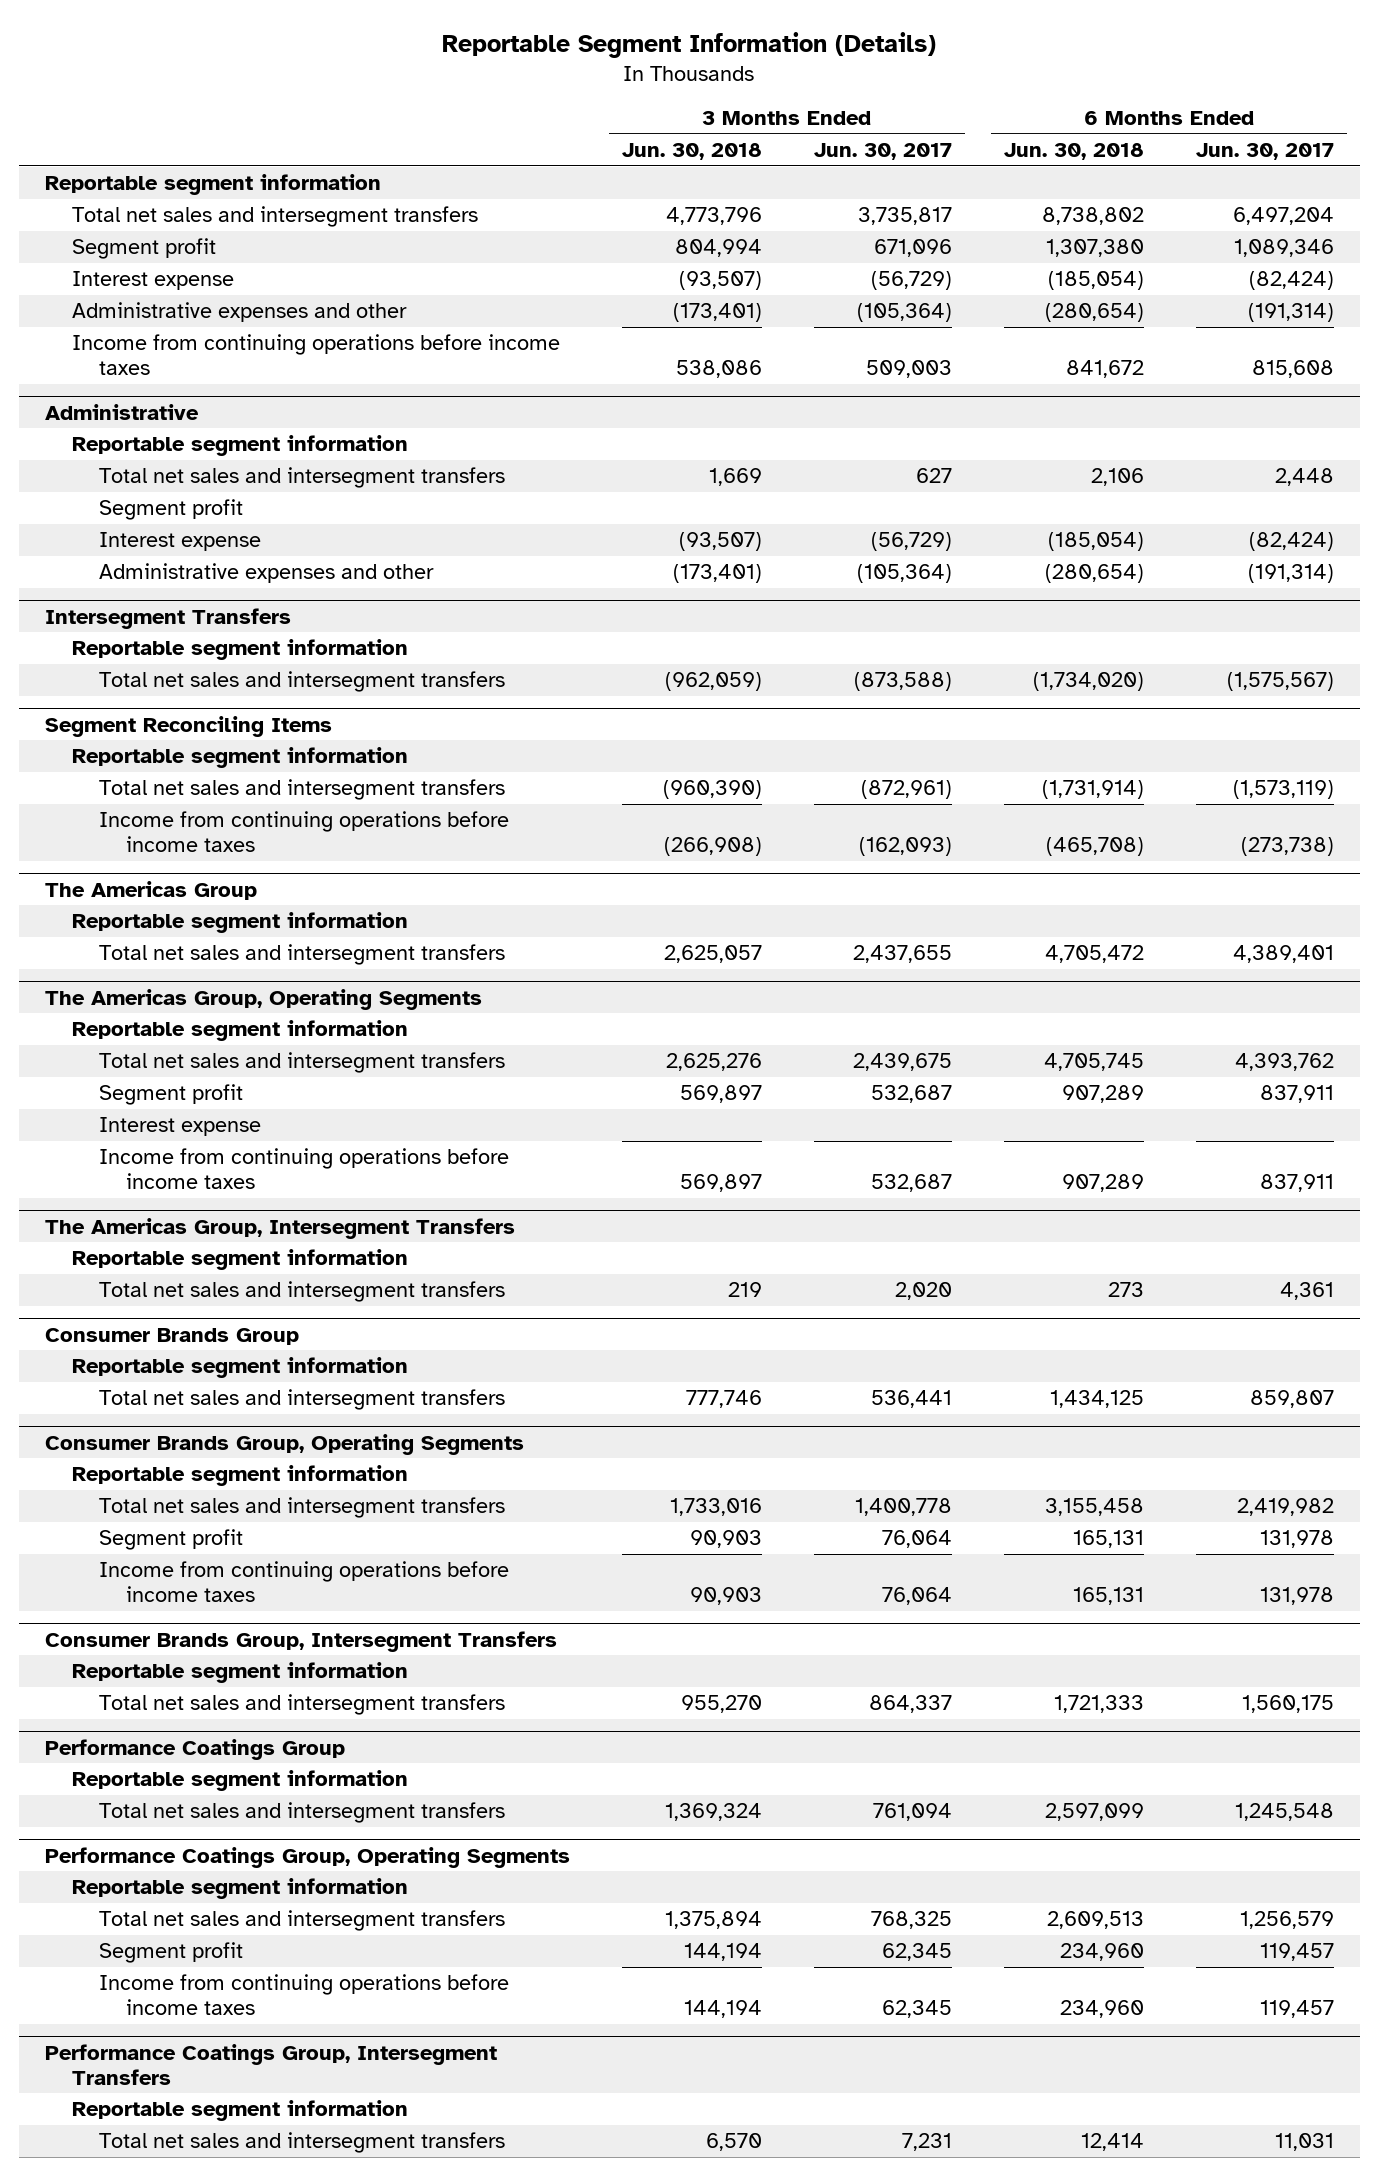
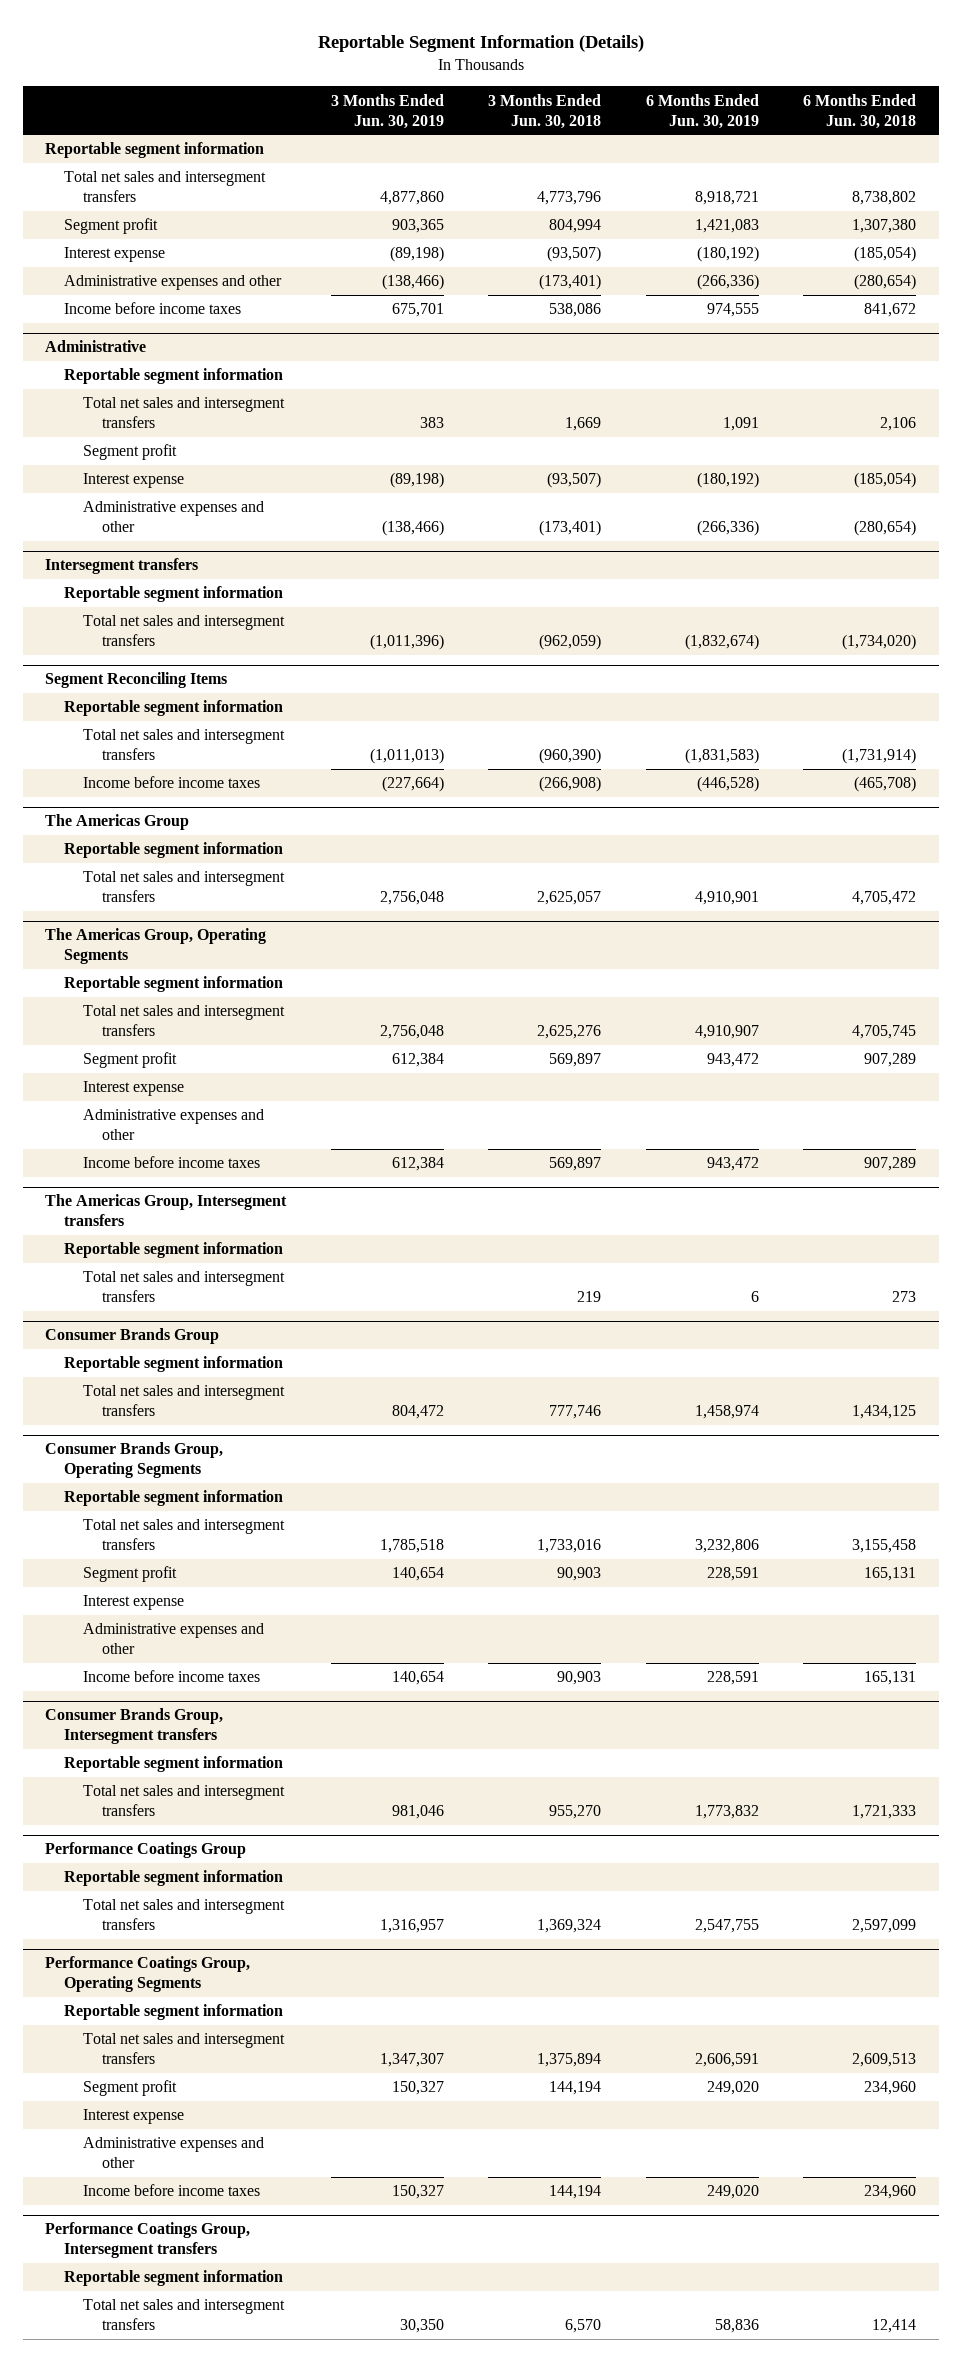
- | 3 Months Ended Jun. 30, 2018 | 3 Months Ended Jun. 30, 2017 | 6 Months Ended Jun. 30, 2018 | 6 Months Ended Jun. 30, 2017
+ | 3 Months Ended Jun. 30, 2019 | 3 Months Ended Jun. 30, 2018 | 6 Months Ended Jun. 30, 2019 | 6 Months Ended Jun. 30, 2018
- Income from continuing operations before income taxes | 538,086 | 509,003 | 841,672 | 815,608
+ Income before income taxes | 675,701 | 538,086 | 974,555 | 841,672
- Intersegment Transfers
+ Intersegment transfers
@ Segment Reconciling Items
- Income from continuing operations before income taxes | (266,908) | (162,093) | (465,708) | (273,738)
+ Income before income taxes | (227,664) | (266,908) | (446,528) | (465,708)
@ The Americas Group, Operating Segments
- Income from continuing operations before income taxes | 569,897 | 532,687 | 907,289 | 837,911
- The Americas Group, Intersegment Transfers
@ The Americas Group, Operating Segments
+ Administrative expenses and other
+ Income before income taxes | 612,384 | 569,897 | 943,472 | 907,289
+ The Americas Group, Intersegment transfers
@ Consumer Brands Group, Operating Segments
- Income from continuing operations before income taxes | 90,903 | 76,064 | 165,131 | 131,978
- Consumer Brands Group, Intersegment Transfers
@ Consumer Brands Group, Operating Segments
+ Interest expense
+ Administrative expenses and other
+ Income before income taxes | 140,654 | 90,903 | 228,591 | 165,131
+ Consumer Brands Group, Intersegment transfers
@ Performance Coatings Group, Operating Segments
- Income from continuing operations before income taxes | 144,194 | 62,345 | 234,960 | 119,457
- Performance Coatings Group, Intersegment Transfers
@ Performance Coatings Group, Operating Segments
+ Interest expense
+ Administrative expenses and other
+ Income before income taxes | 150,327 | 144,194 | 249,020 | 234,960
+ Performance Coatings Group, Intersegment transfers

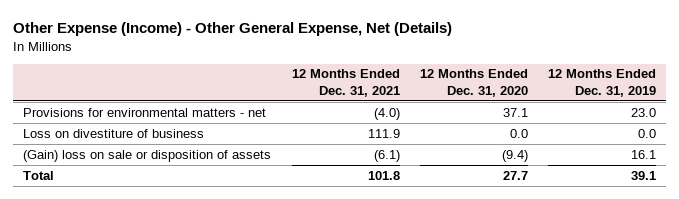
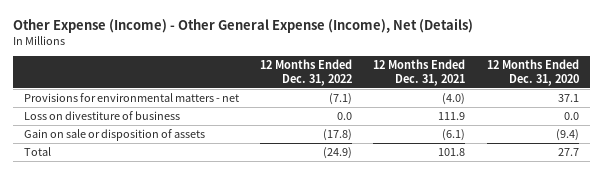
- Other Expense (Income) - Other General Expense, Net (Details)
+ Other Expense (Income) - Other General Expense (Income), Net (Details)
- | 12 Months Ended Dec. 31, 2021 | 12 Months Ended Dec. 31, 2020 | 12 Months Ended Dec. 31, 2019
+ | 12 Months Ended Dec. 31, 2022 | 12 Months Ended Dec. 31, 2021 | 12 Months Ended Dec. 31, 2020
- (Gain) loss on sale or disposition of assets | (6.1) | (9.4) | 16.1
+ Gain on sale or disposition of assets | (17.8) | (6.1) | (9.4)

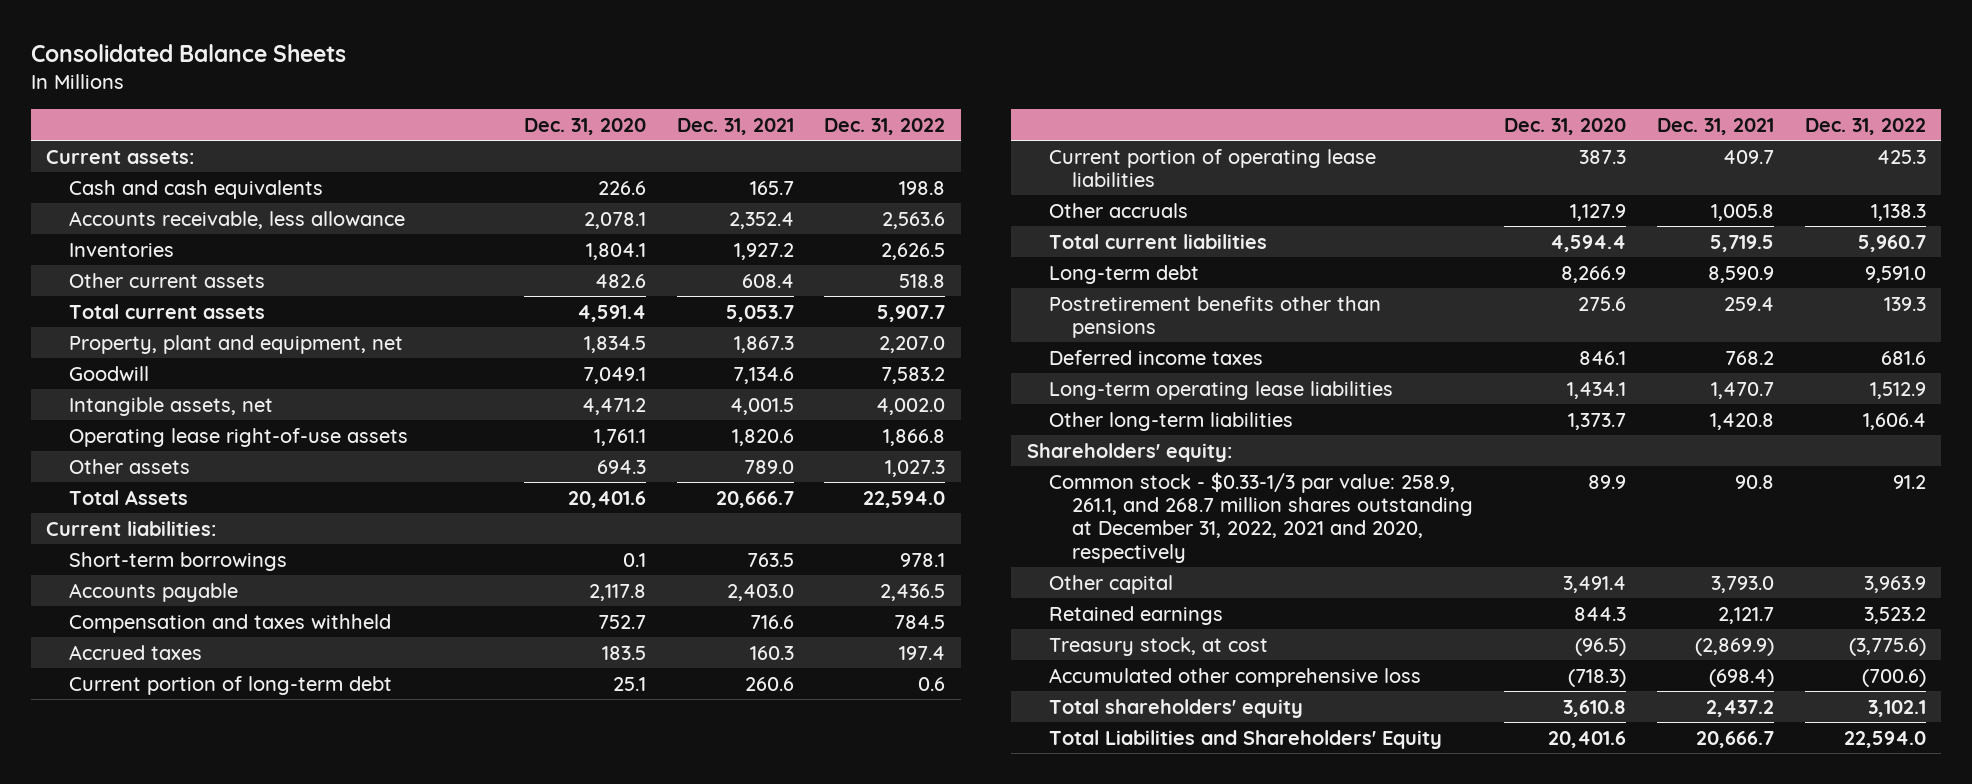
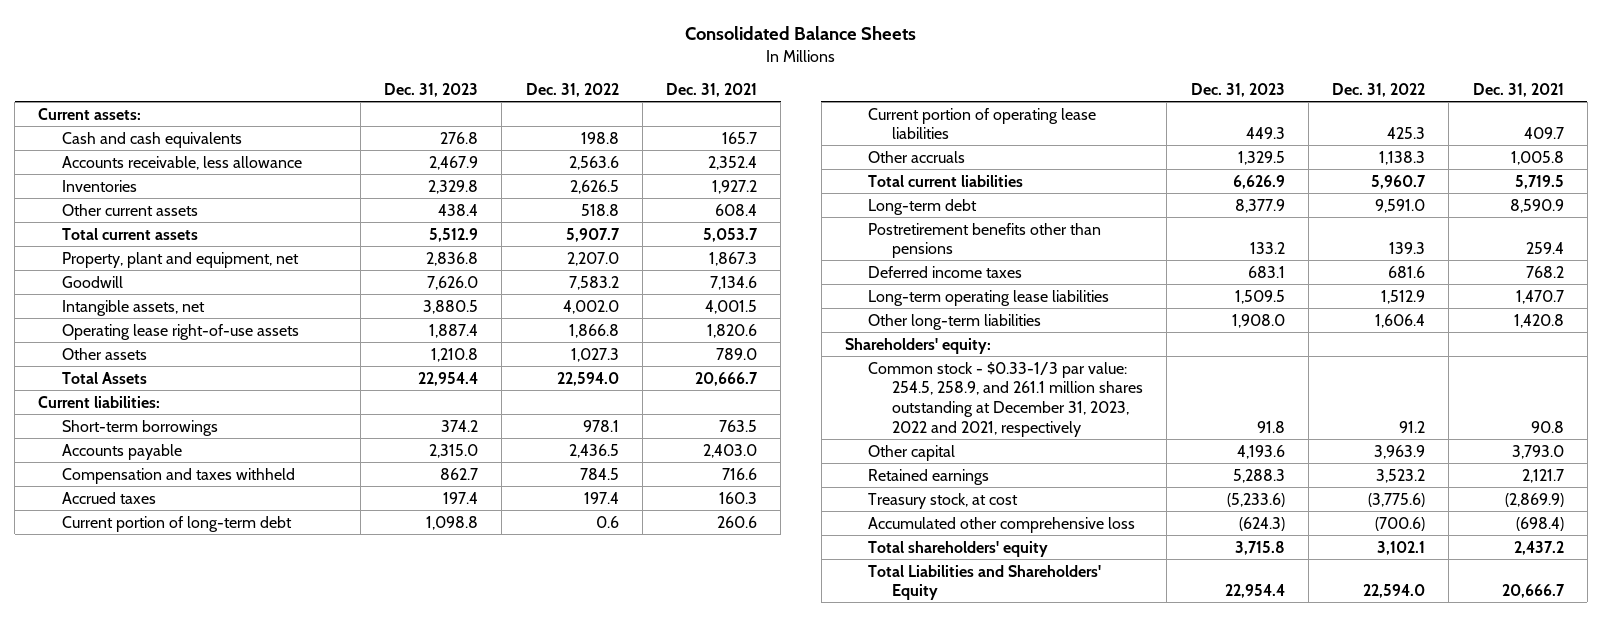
- | Dec. 31, 2020 | Dec. 31, 2021 | Dec. 31, 2022
+ | Dec. 31, 2023 | Dec. 31, 2022 | Dec. 31, 2021
- Common stock - $0.33-1/3 par value: 258.9, 261.1, and 268.7 million shares outstanding at December 31, 2022, 2021 and 2020, respectively | 89.9 | 90.8 | 91.2
+ Common stock - $0.33-1/3 par value: 254.5, 258.9, and 261.1 million shares outstanding at December 31, 2023, 2022 and 2021, respectively | 91.8 | 91.2 | 90.8

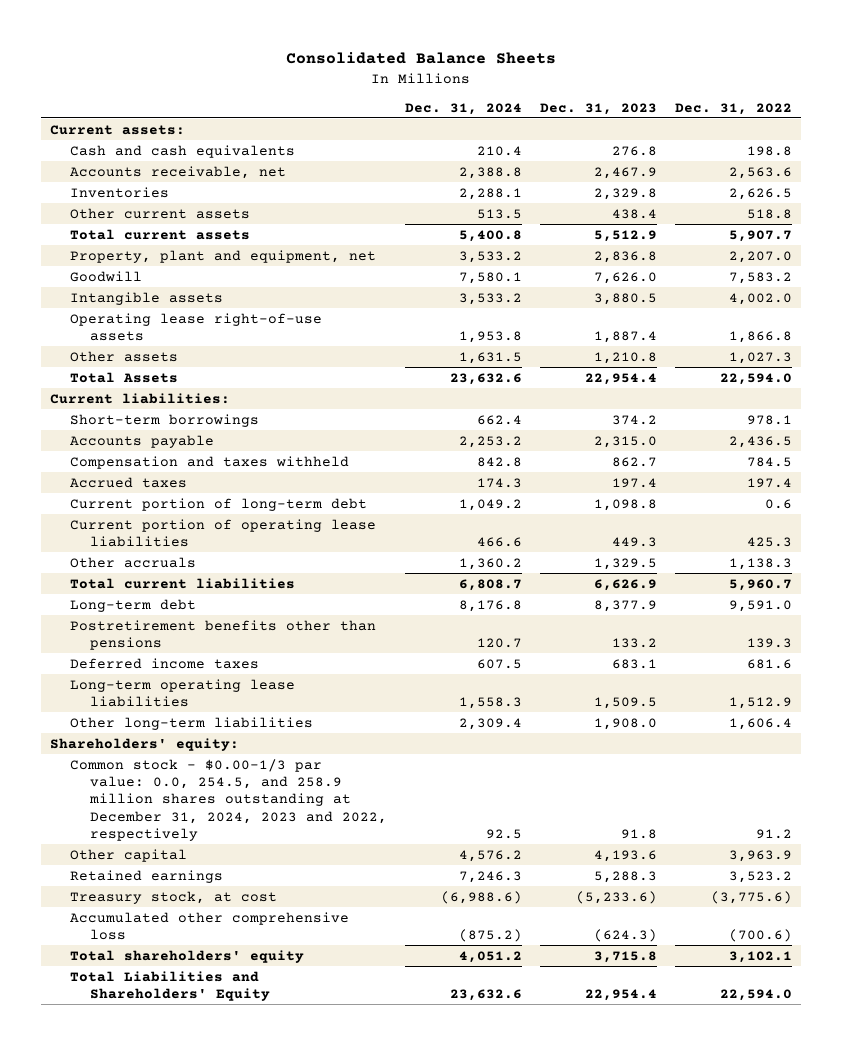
- | Dec. 31, 2023 | Dec. 31, 2022 | Dec. 31, 2021
+ | Dec. 31, 2024 | Dec. 31, 2023 | Dec. 31, 2022
- Accounts receivable, less allowance | 2,467.9 | 2,563.6 | 2,352.4
+ Accounts receivable, net | 2,388.8 | 2,467.9 | 2,563.6
- Intangible assets, net | 3,880.5 | 4,002.0 | 4,001.5
+ Intangible assets | 3,533.2 | 3,880.5 | 4,002.0
- Common stock - $0.33-1/3 par value: 254.5, 258.9, and 261.1 million shares outstanding at December 31, 2023, 2022 and 2021, respectively | 91.8 | 91.2 | 90.8
+ Common stock - $0.00-1/3 par value: 0.0, 254.5, and 258.9 million shares outstanding at December 31, 2024, 2023 and 2022, respectively | 92.5 | 91.8 | 91.2

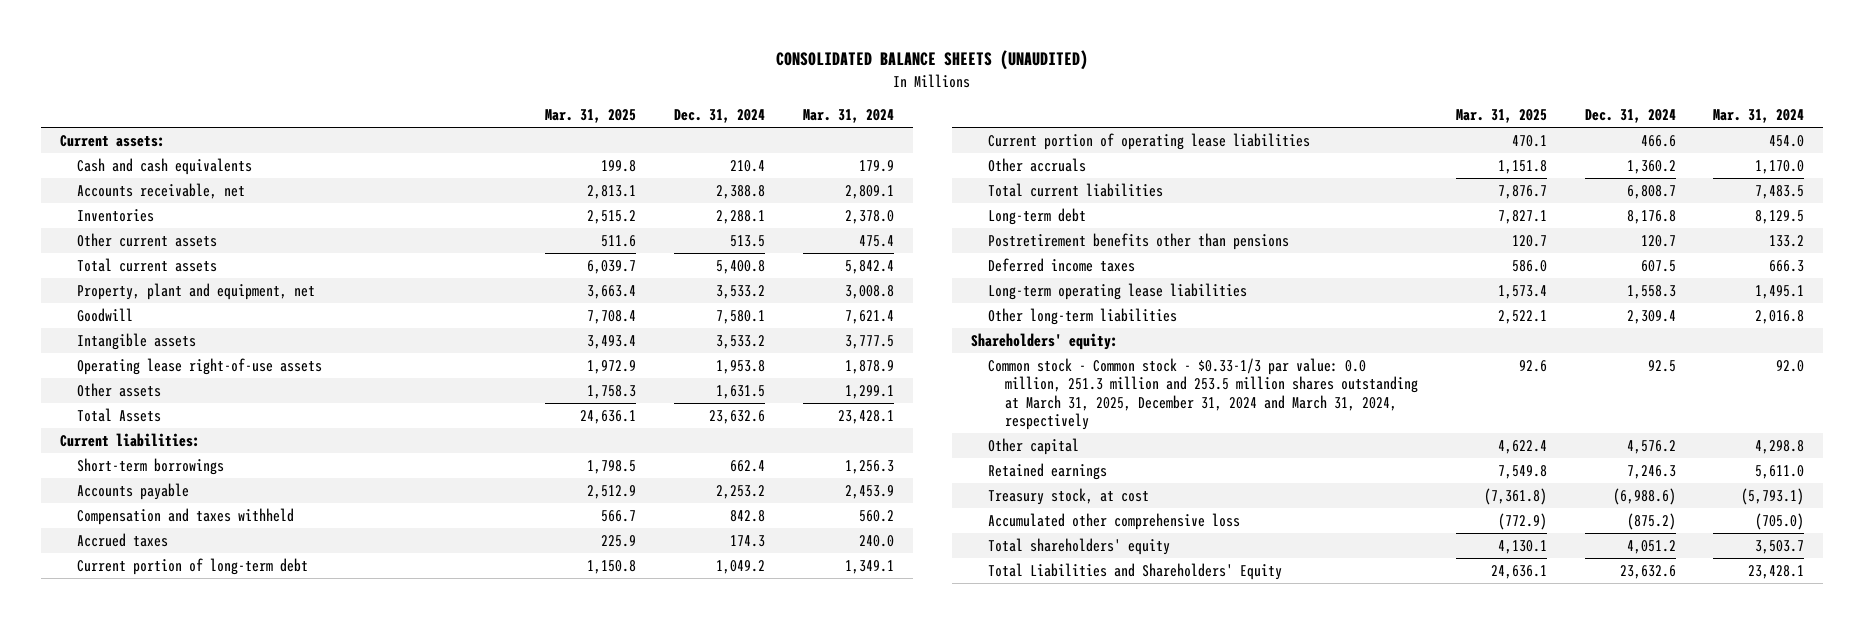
- Consolidated Balance Sheets
+ CONSOLIDATED BALANCE SHEETS (UNAUDITED)
- | Dec. 31, 2024 | Dec. 31, 2023 | Dec. 31, 2022
+ | Mar. 31, 2025 | Dec. 31, 2024 | Mar. 31, 2024
- Common stock - $0.00-1/3 par value: 0.0, 254.5, and 258.9 million shares outstanding at December 31, 2024, 2023 and 2022, respectively | 92.5 | 91.8 | 91.2
+ Common stock - Common stock - $0.33-1/3 par value: 0.0 million, 251.3 million and 253.5 million shares outstanding at March 31, 2025, December 31, 2024 and March 31, 2024, respectively | 92.6 | 92.5 | 92.0

